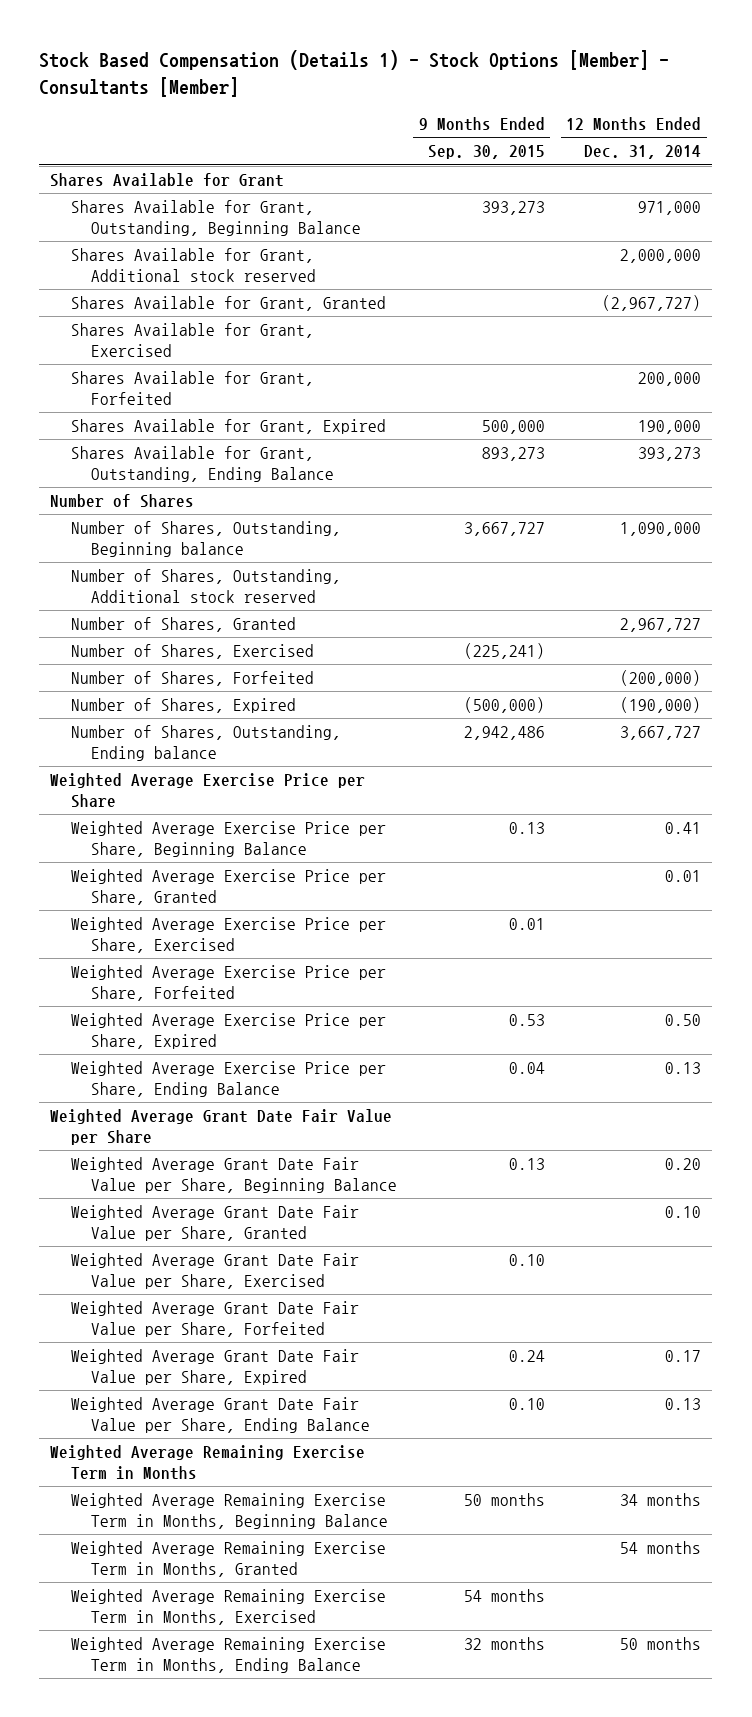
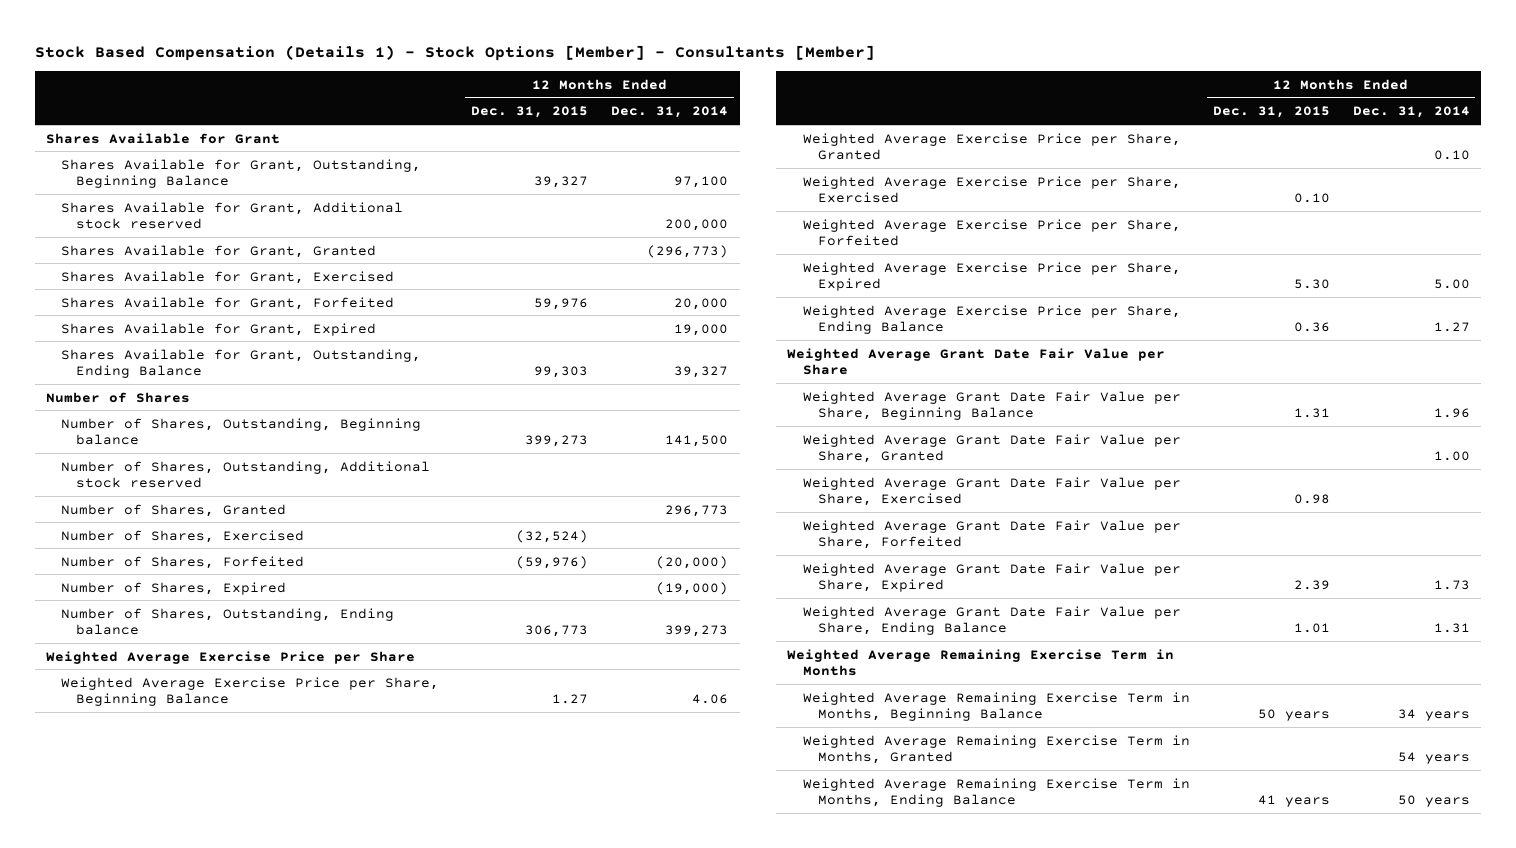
- | 9 Months Ended Sep. 30, 2015 | 12 Months Ended Dec. 31, 2014
+ | 12 Months Ended Dec. 31, 2015 | 12 Months Ended Dec. 31, 2014
- Shares Available for Grant, Outstanding, Beginning Balance | 393,273 | 971,000
- Shares Available for Grant, Additional stock reserved | | 2,000,000
- Shares Available for Grant, Granted | | (2,967,727)
+ Shares Available for Grant, Outstanding, Beginning Balance | 39,327 | 97,100
+ Shares Available for Grant, Additional stock reserved | | 200,000
+ Shares Available for Grant, Granted | | (296,773)
- Shares Available for Grant, Forfeited | | 200,000
- Shares Available for Grant, Expired | 500,000 | 190,000
- Shares Available for Grant, Outstanding, Ending Balance | 893,273 | 393,273
+ Shares Available for Grant, Forfeited | 59,976 | 20,000
+ Shares Available for Grant, Expired | | 19,000
+ Shares Available for Grant, Outstanding, Ending Balance | 99,303 | 39,327
- Number of Shares, Outstanding, Beginning balance | 3,667,727 | 1,090,000
+ Number of Shares, Outstanding, Beginning balance | 399,273 | 141,500
- Number of Shares, Granted | | 2,967,727
+ Number of Shares, Granted | | 296,773
- Number of Shares, Forfeited | | (200,000)
- Number of Shares, Expired | (500,000) | (190,000)
- Number of Shares, Outstanding, Ending balance | 2,942,486 | 3,667,727
+ Number of Shares, Forfeited | (59,976) | (20,000)
+ Number of Shares, Expired | | (19,000)
+ Number of Shares, Outstanding, Ending balance | 306,773 | 399,273
- Weighted Average Exercise Price per Share, Beginning Balance | 0.13 | 0.41
- Weighted Average Exercise Price per Share, Granted | | 0.01
+ Weighted Average Exercise Price per Share, Beginning Balance | 1.27 | 4.06
+ Weighted Average Exercise Price per Share, Granted | | 0.10
- Weighted Average Exercise Price per Share, Expired | 0.53 | 0.50
- Weighted Average Exercise Price per Share, Ending Balance | 0.04 | 0.13
+ Weighted Average Exercise Price per Share, Expired | 5.30 | 5.00
+ Weighted Average Exercise Price per Share, Ending Balance | 0.36 | 1.27
- Weighted Average Grant Date Fair Value per Share, Beginning Balance | 0.13 | 0.20
- Weighted Average Grant Date Fair Value per Share, Granted | | 0.10
+ Weighted Average Grant Date Fair Value per Share, Beginning Balance | 1.31 | 1.96
+ Weighted Average Grant Date Fair Value per Share, Granted | | 1.00
- Weighted Average Grant Date Fair Value per Share, Expired | 0.24 | 0.17
- Weighted Average Grant Date Fair Value per Share, Ending Balance | 0.10 | 0.13
+ Weighted Average Grant Date Fair Value per Share, Expired | 2.39 | 1.73
+ Weighted Average Grant Date Fair Value per Share, Ending Balance | 1.01 | 1.31
- Weighted Average Remaining Exercise Term in Months, Beginning Balance | 50 months | 34 months
- Weighted Average Remaining Exercise Term in Months, Granted | | 54 months
- Weighted Average Remaining Exercise Term in Months, Exercised | 54 months |
- Weighted Average Remaining Exercise Term in Months, Ending Balance | 32 months | 50 months
+ Weighted Average Remaining Exercise Term in Months, Beginning Balance | 50 years | 34 years
+ Weighted Average Remaining Exercise Term in Months, Granted | | 54 years
+ Weighted Average Remaining Exercise Term in Months, Ending Balance | 41 years | 50 years

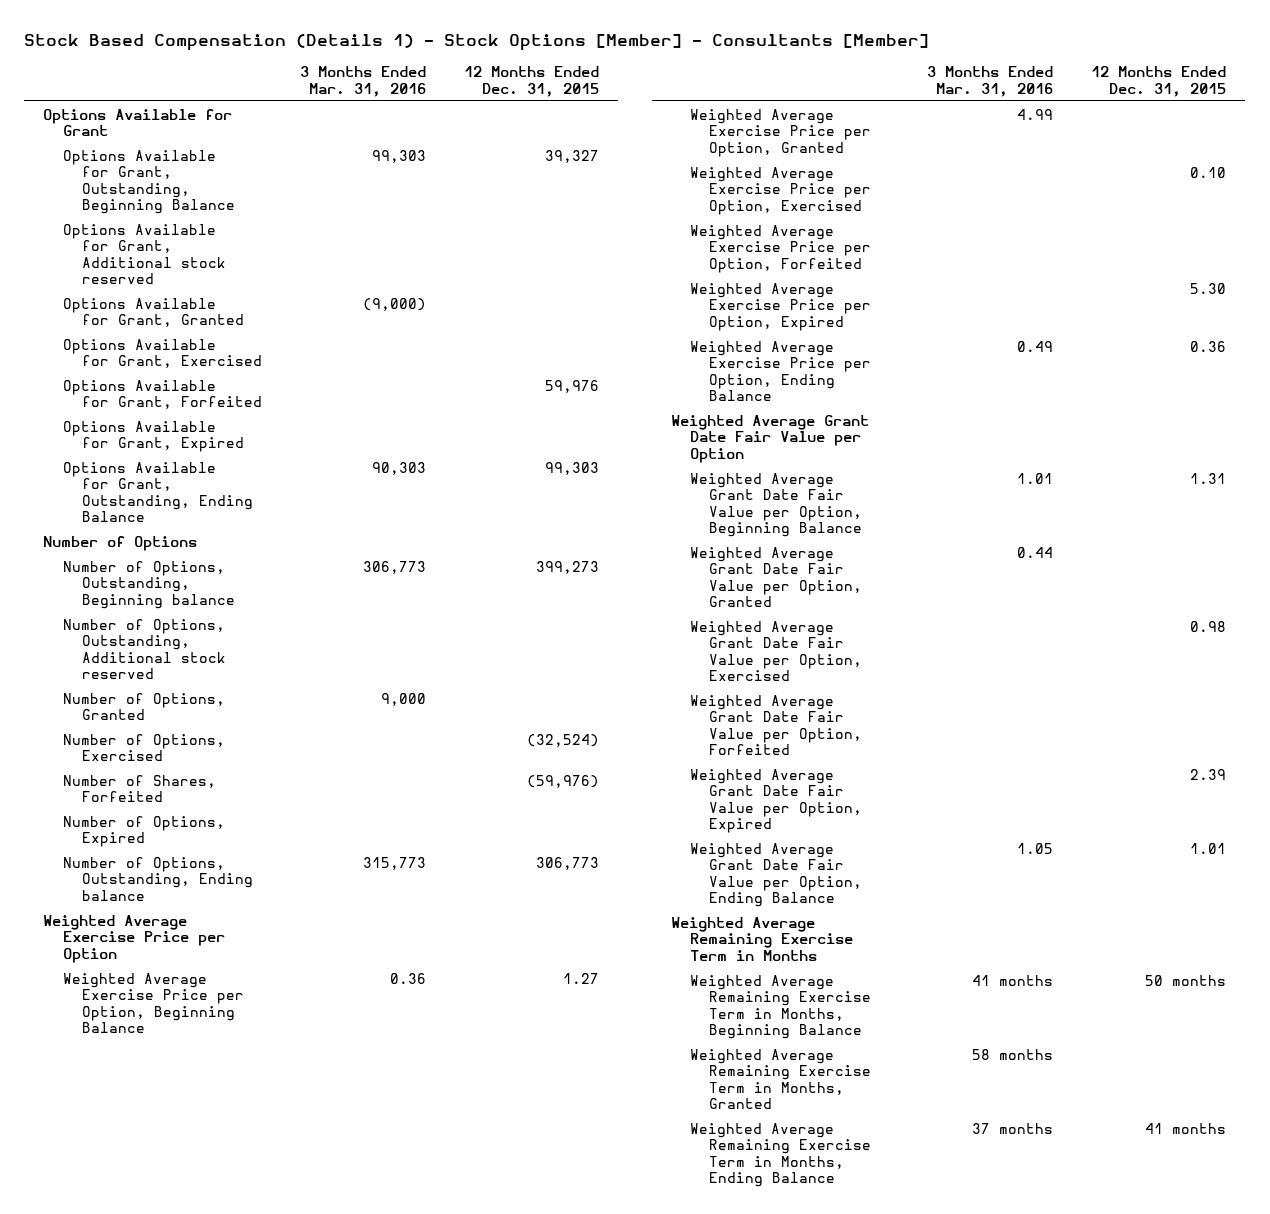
- | 12 Months Ended Dec. 31, 2015 | 12 Months Ended Dec. 31, 2014
+ | 3 Months Ended Mar. 31, 2016 | 12 Months Ended Dec. 31, 2015
- Shares Available for Grant
- Shares Available for Grant, Outstanding, Beginning Balance | 39,327 | 97,100
- Shares Available for Grant, Additional stock reserved | | 200,000
- Shares Available for Grant, Granted | | (296,773)
- Shares Available for Grant, Exercised
- Shares Available for Grant, Forfeited | 59,976 | 20,000
- Shares Available for Grant, Expired | | 19,000
- Shares Available for Grant, Outstanding, Ending Balance | 99,303 | 39,327
- Number of Shares
- Number of Shares, Outstanding, Beginning balance | 399,273 | 141,500
- Number of Shares, Outstanding, Additional stock reserved
- Number of Shares, Granted | | 296,773
- Number of Shares, Exercised | (32,524) |
+ Options Available for Grant
+ Options Available for Grant, Outstanding, Beginning Balance | 99,303 | 39,327
+ Options Available for Grant, Additional stock reserved
+ Options Available for Grant, Granted | (9,000) |
+ Options Available for Grant, Exercised
+ Options Available for Grant, Forfeited | | 59,976
+ Options Available for Grant, Expired
+ Options Available for Grant, Outstanding, Ending Balance | 90,303 | 99,303
+ Number of Options
+ Number of Options, Outstanding, Beginning balance | 306,773 | 399,273
+ Number of Options, Outstanding, Additional stock reserved
+ Number of Options, Granted | 9,000 |
+ Number of Options, Exercised | | (32,524)
- Number of Shares, Expired | | (19,000)
- Number of Shares, Outstanding, Ending balance | 306,773 | 399,273
- Weighted Average Exercise Price per Share
- Weighted Average Exercise Price per Share, Beginning Balance | 1.27 | 4.06
- Weighted Average Exercise Price per Share, Granted | | 0.10
- Weighted Average Exercise Price per Share, Exercised | 0.10 |
- Weighted Average Exercise Price per Share, Forfeited
- Weighted Average Exercise Price per Share, Expired | 5.30 | 5.00
- Weighted Average Exercise Price per Share, Ending Balance | 0.36 | 1.27
- Weighted Average Grant Date Fair Value per Share
- Weighted Average Grant Date Fair Value per Share, Beginning Balance | 1.31 | 1.96
- Weighted Average Grant Date Fair Value per Share, Granted | | 1.00
- Weighted Average Grant Date Fair Value per Share, Exercised | 0.98 |
- Weighted Average Grant Date Fair Value per Share, Forfeited
- Weighted Average Grant Date Fair Value per Share, Expired | 2.39 | 1.73
- Weighted Average Grant Date Fair Value per Share, Ending Balance | 1.01 | 1.31
+ Number of Options, Expired
+ Number of Options, Outstanding, Ending balance | 315,773 | 306,773
+ Weighted Average Exercise Price per Option
+ Weighted Average Exercise Price per Option, Beginning Balance | 0.36 | 1.27
+ Weighted Average Exercise Price per Option, Granted | 4.99 |
+ Weighted Average Exercise Price per Option, Exercised | | 0.10
+ Weighted Average Exercise Price per Option, Forfeited
+ Weighted Average Exercise Price per Option, Expired | | 5.30
+ Weighted Average Exercise Price per Option, Ending Balance | 0.49 | 0.36
+ Weighted Average Grant Date Fair Value per Option
+ Weighted Average Grant Date Fair Value per Option, Beginning Balance | 1.01 | 1.31
+ Weighted Average Grant Date Fair Value per Option, Granted | 0.44 |
+ Weighted Average Grant Date Fair Value per Option, Exercised | | 0.98
+ Weighted Average Grant Date Fair Value per Option, Forfeited
+ Weighted Average Grant Date Fair Value per Option, Expired | | 2.39
+ Weighted Average Grant Date Fair Value per Option, Ending Balance | 1.05 | 1.01
- Weighted Average Remaining Exercise Term in Months, Beginning Balance | 50 years | 34 years
+ Weighted Average Remaining Exercise Term in Months, Beginning Balance | 41 months | 50 months
- Weighted Average Remaining Exercise Term in Months, Ending Balance | 41 years | 50 years
+ Weighted Average Remaining Exercise Term in Months, Ending Balance | 37 months | 41 months

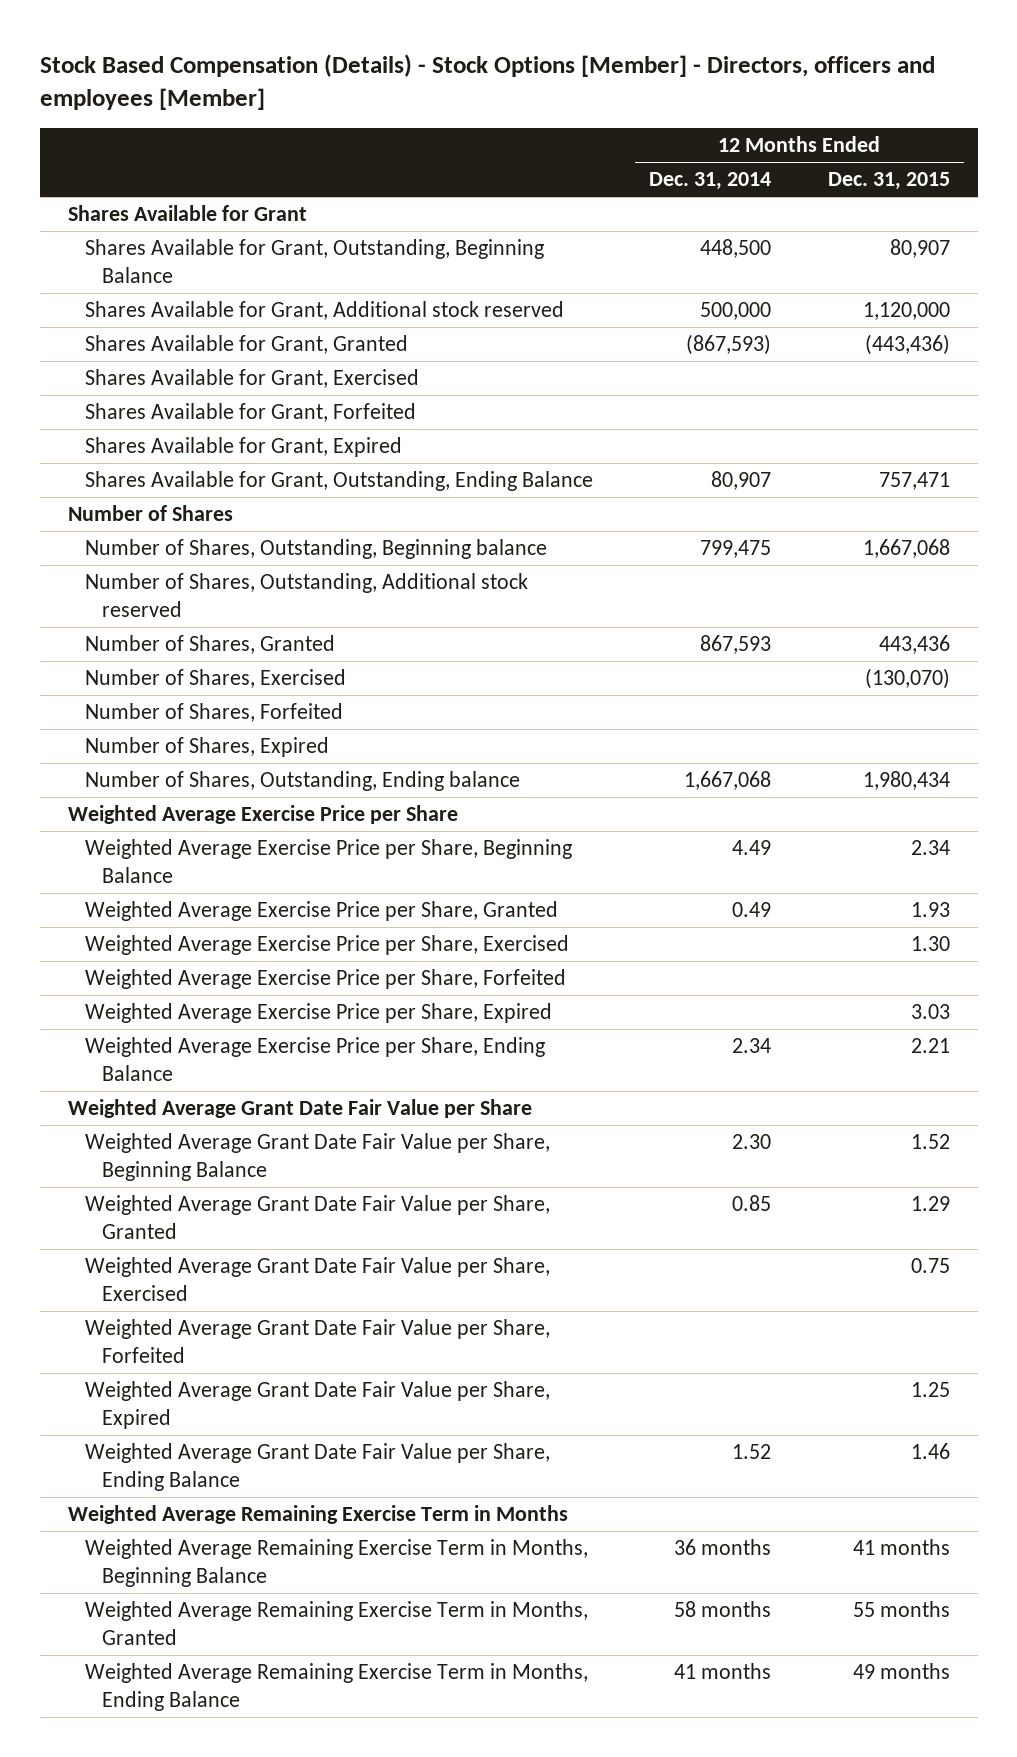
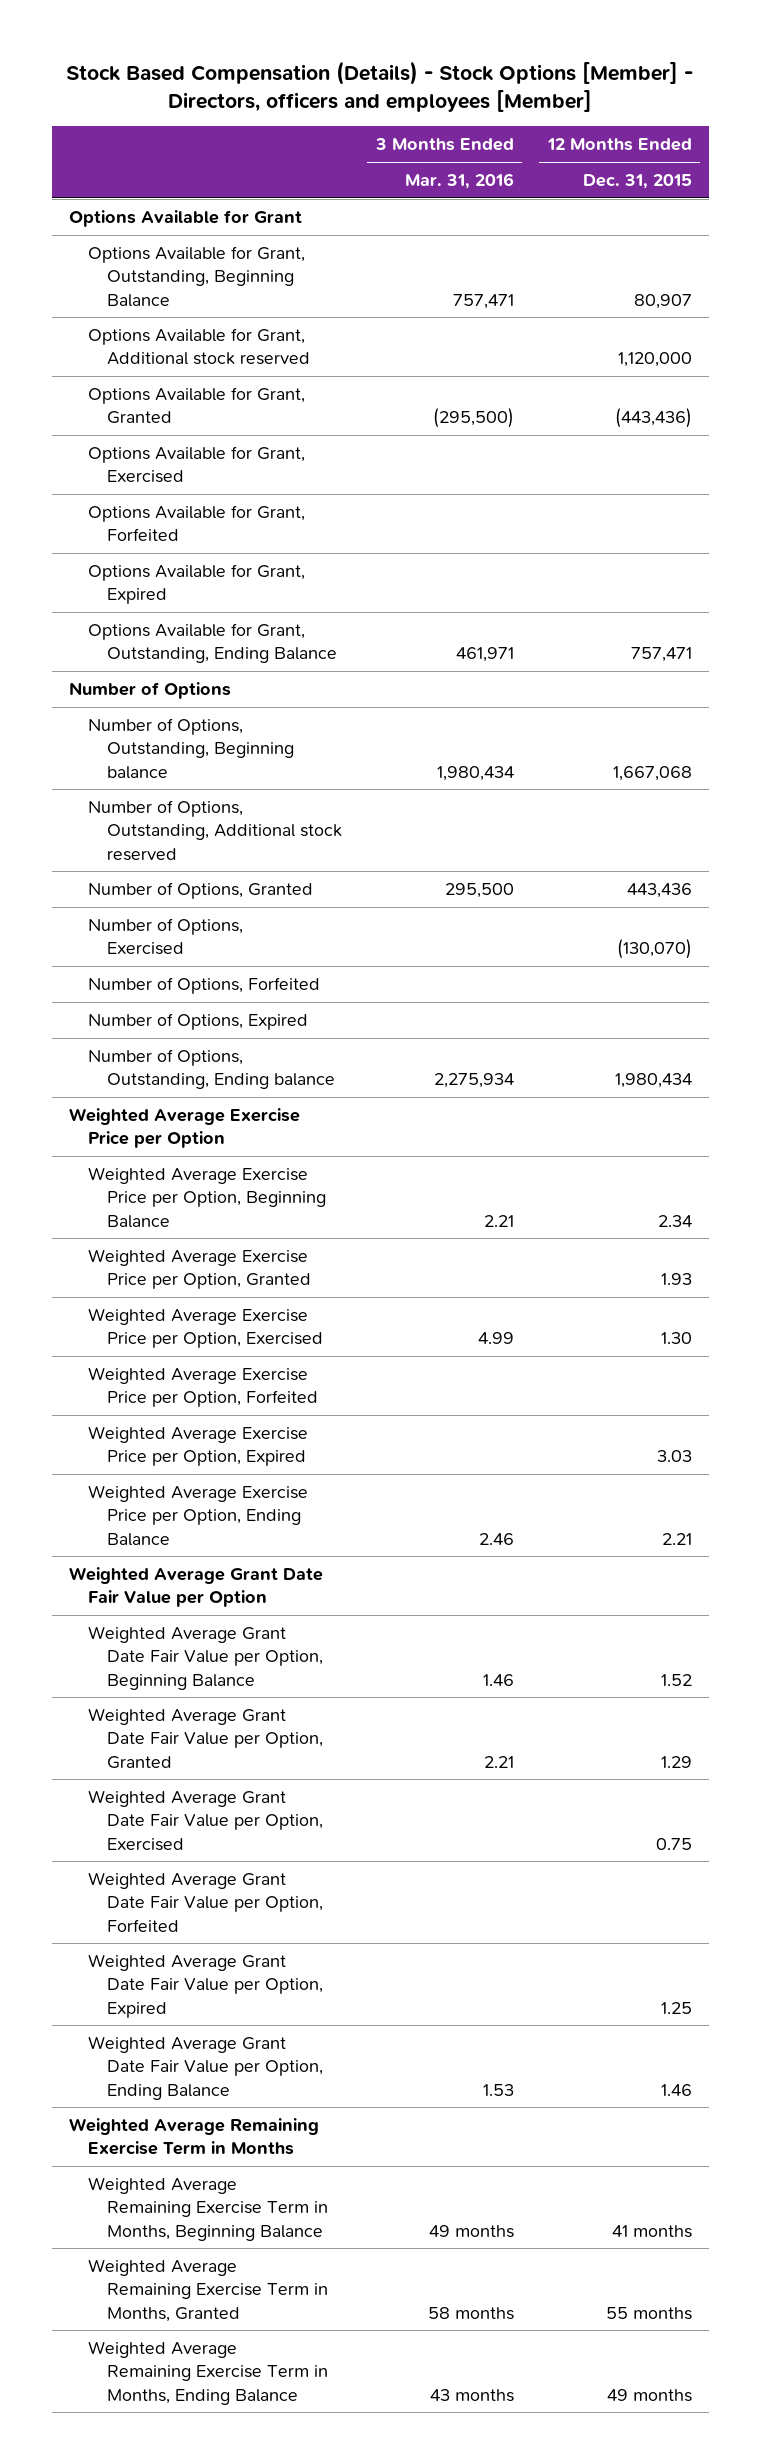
- | 12 Months Ended Dec. 31, 2014 | 12 Months Ended Dec. 31, 2015
+ | 3 Months Ended Mar. 31, 2016 | 12 Months Ended Dec. 31, 2015
- Shares Available for Grant
- Shares Available for Grant, Outstanding, Beginning Balance | 448,500 | 80,907
- Shares Available for Grant, Additional stock reserved | 500,000 | 1,120,000
- Shares Available for Grant, Granted | (867,593) | (443,436)
- Shares Available for Grant, Exercised
- Shares Available for Grant, Forfeited
- Shares Available for Grant, Expired
- Shares Available for Grant, Outstanding, Ending Balance | 80,907 | 757,471
- Number of Shares
- Number of Shares, Outstanding, Beginning balance | 799,475 | 1,667,068
- Number of Shares, Outstanding, Additional stock reserved
- Number of Shares, Granted | 867,593 | 443,436
- Number of Shares, Exercised | | (130,070)
- Number of Shares, Forfeited
- Number of Shares, Expired
- Number of Shares, Outstanding, Ending balance | 1,667,068 | 1,980,434
- Weighted Average Exercise Price per Share
- Weighted Average Exercise Price per Share, Beginning Balance | 4.49 | 2.34
- Weighted Average Exercise Price per Share, Granted | 0.49 | 1.93
- Weighted Average Exercise Price per Share, Exercised | | 1.30
- Weighted Average Exercise Price per Share, Forfeited
- Weighted Average Exercise Price per Share, Expired | | 3.03
- Weighted Average Exercise Price per Share, Ending Balance | 2.34 | 2.21
- Weighted Average Grant Date Fair Value per Share
- Weighted Average Grant Date Fair Value per Share, Beginning Balance | 2.30 | 1.52
- Weighted Average Grant Date Fair Value per Share, Granted | 0.85 | 1.29
- Weighted Average Grant Date Fair Value per Share, Exercised | | 0.75
- Weighted Average Grant Date Fair Value per Share, Forfeited
- Weighted Average Grant Date Fair Value per Share, Expired | | 1.25
- Weighted Average Grant Date Fair Value per Share, Ending Balance | 1.52 | 1.46
+ Options Available for Grant
+ Options Available for Grant, Outstanding, Beginning Balance | 757,471 | 80,907
+ Options Available for Grant, Additional stock reserved | | 1,120,000
+ Options Available for Grant, Granted | (295,500) | (443,436)
+ Options Available for Grant, Exercised
+ Options Available for Grant, Forfeited
+ Options Available for Grant, Expired
+ Options Available for Grant, Outstanding, Ending Balance | 461,971 | 757,471
+ Number of Options
+ Number of Options, Outstanding, Beginning balance | 1,980,434 | 1,667,068
+ Number of Options, Outstanding, Additional stock reserved
+ Number of Options, Granted | 295,500 | 443,436
+ Number of Options, Exercised | | (130,070)
+ Number of Options, Forfeited
+ Number of Options, Expired
+ Number of Options, Outstanding, Ending balance | 2,275,934 | 1,980,434
+ Weighted Average Exercise Price per Option
+ Weighted Average Exercise Price per Option, Beginning Balance | 2.21 | 2.34
+ Weighted Average Exercise Price per Option, Granted | | 1.93
+ Weighted Average Exercise Price per Option, Exercised | 4.99 | 1.30
+ Weighted Average Exercise Price per Option, Forfeited
+ Weighted Average Exercise Price per Option, Expired | | 3.03
+ Weighted Average Exercise Price per Option, Ending Balance | 2.46 | 2.21
+ Weighted Average Grant Date Fair Value per Option
+ Weighted Average Grant Date Fair Value per Option, Beginning Balance | 1.46 | 1.52
+ Weighted Average Grant Date Fair Value per Option, Granted | 2.21 | 1.29
+ Weighted Average Grant Date Fair Value per Option, Exercised | | 0.75
+ Weighted Average Grant Date Fair Value per Option, Forfeited
+ Weighted Average Grant Date Fair Value per Option, Expired | | 1.25
+ Weighted Average Grant Date Fair Value per Option, Ending Balance | 1.53 | 1.46

